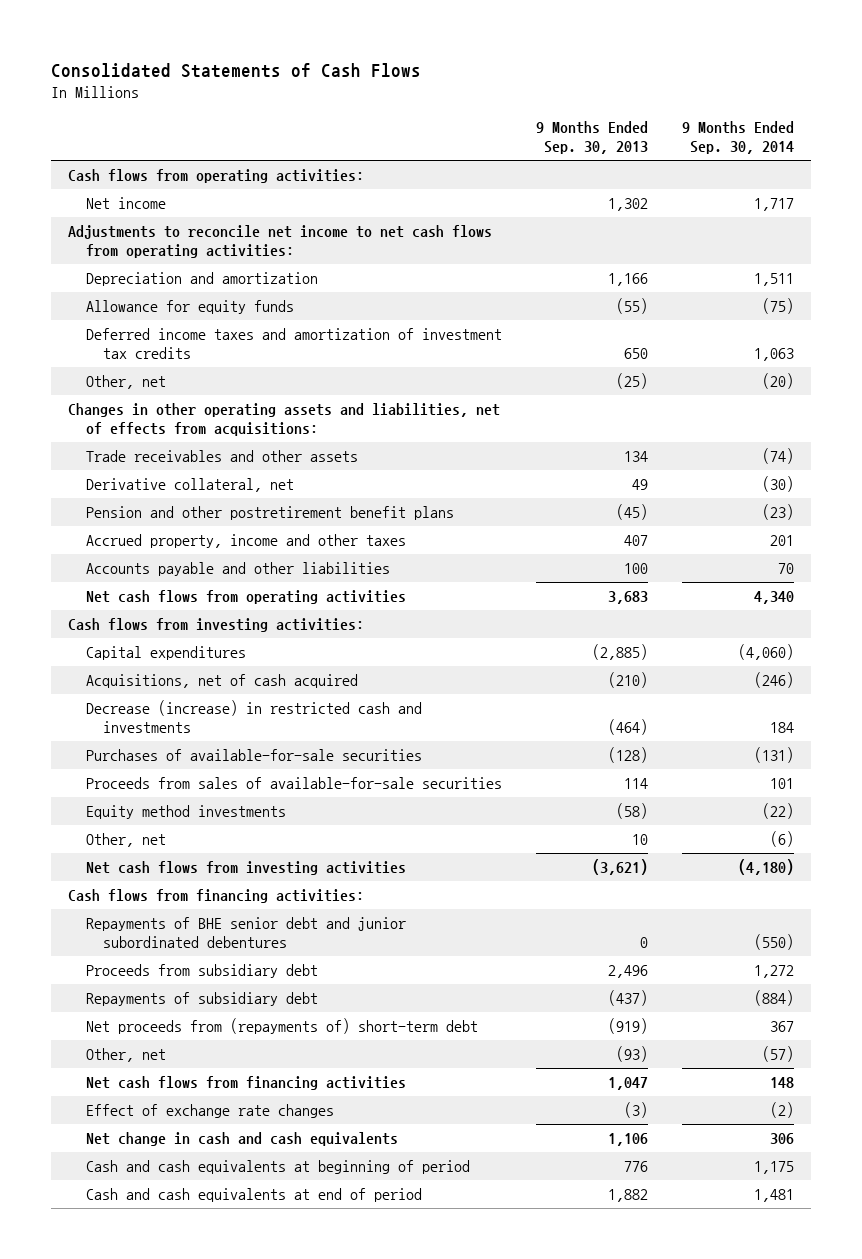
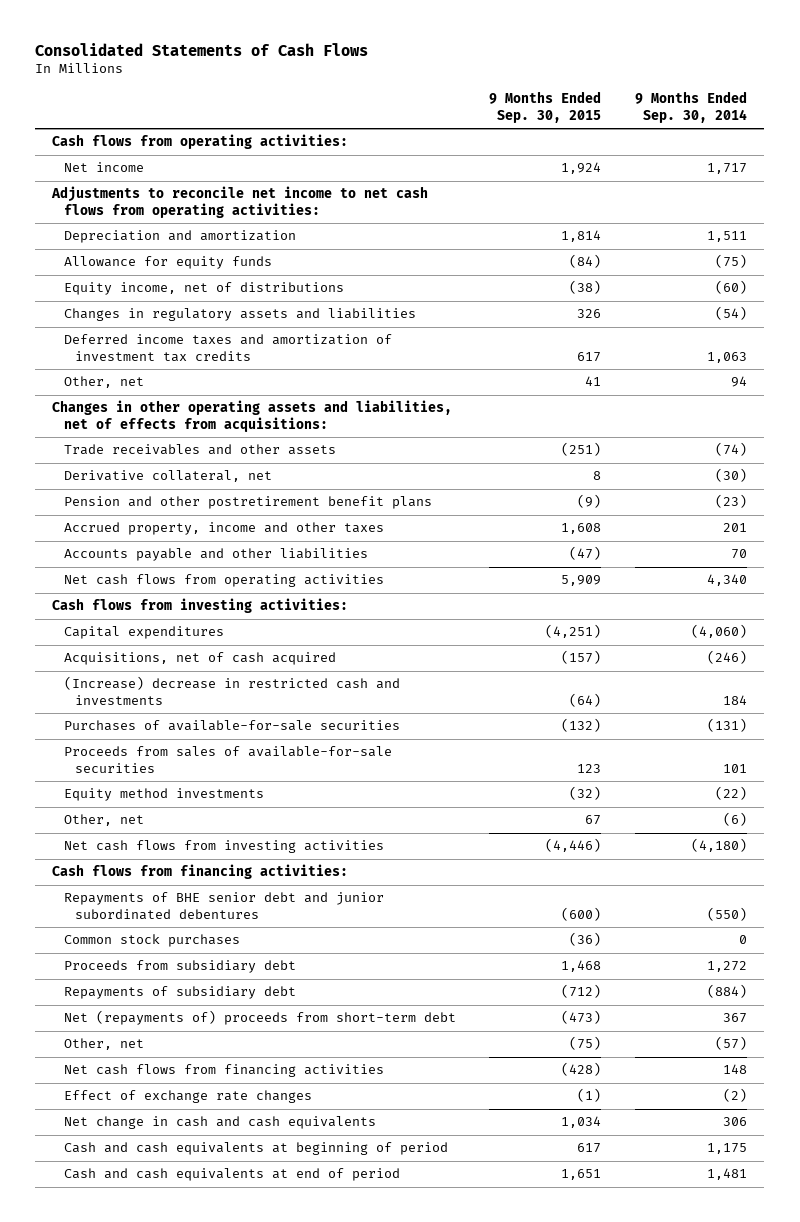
- | 9 Months Ended Sep. 30, 2013 | 9 Months Ended Sep. 30, 2014
+ | 9 Months Ended Sep. 30, 2015 | 9 Months Ended Sep. 30, 2014
+ Equity income, net of distributions | (38) | (60)
+ Changes in regulatory assets and liabilities | 326 | (54)
- Other, net | (25) | (20)
+ Other, net | 41 | 94
- Decrease (increase) in restricted cash and investments | (464) | 184
+ (Increase) decrease in restricted cash and investments | (64) | 184
+ Common stock purchases | (36) | 0
- Net proceeds from (repayments of) short-term debt | (919) | 367
+ Net (repayments of) proceeds from short-term debt | (473) | 367

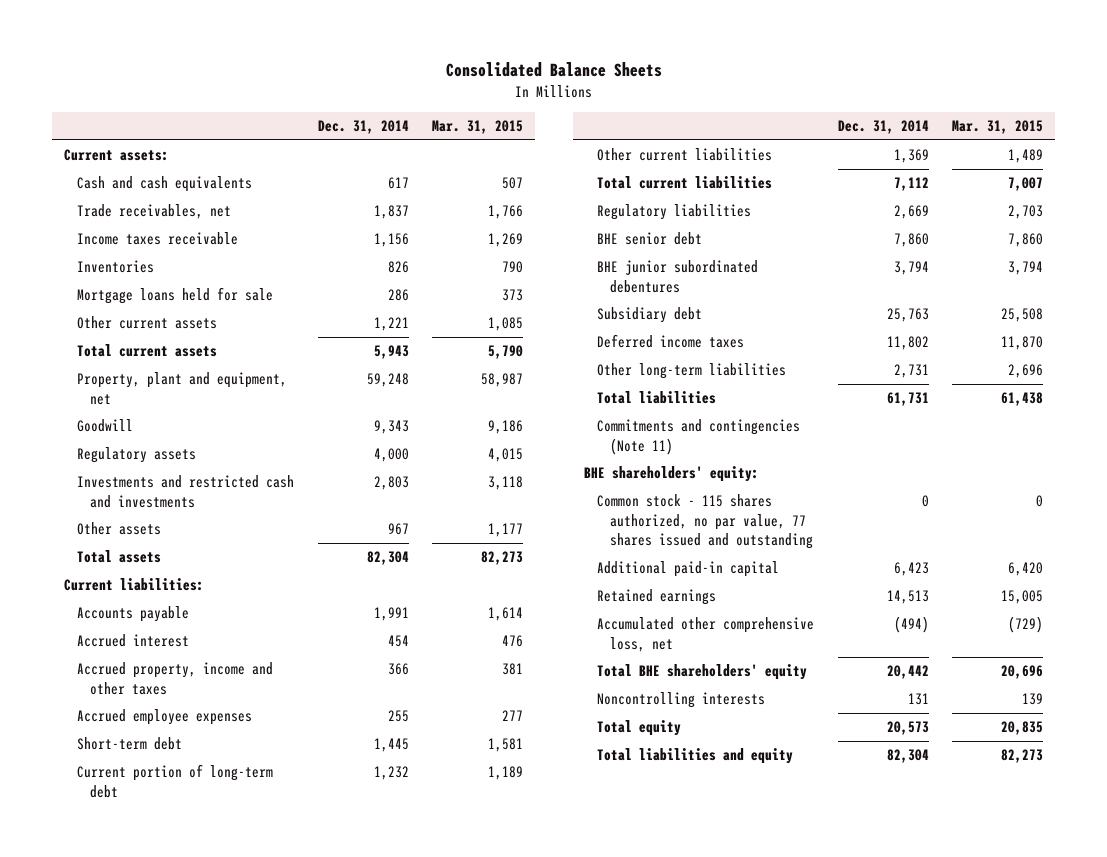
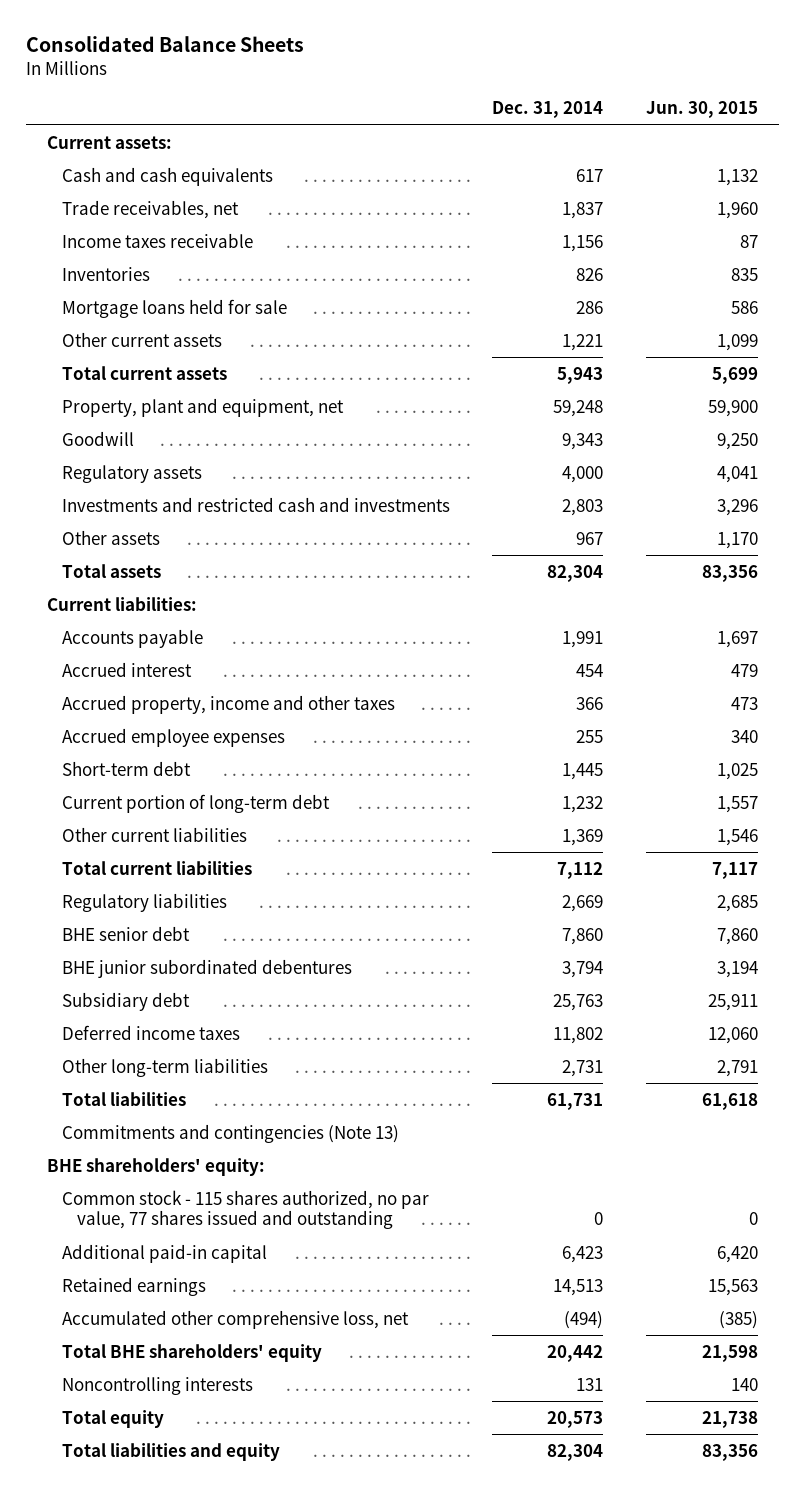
- | Dec. 31, 2014 | Mar. 31, 2015
+ | Dec. 31, 2014 | Jun. 30, 2015
- Commitments and contingencies (Note 11)
+ Commitments and contingencies (Note 13)

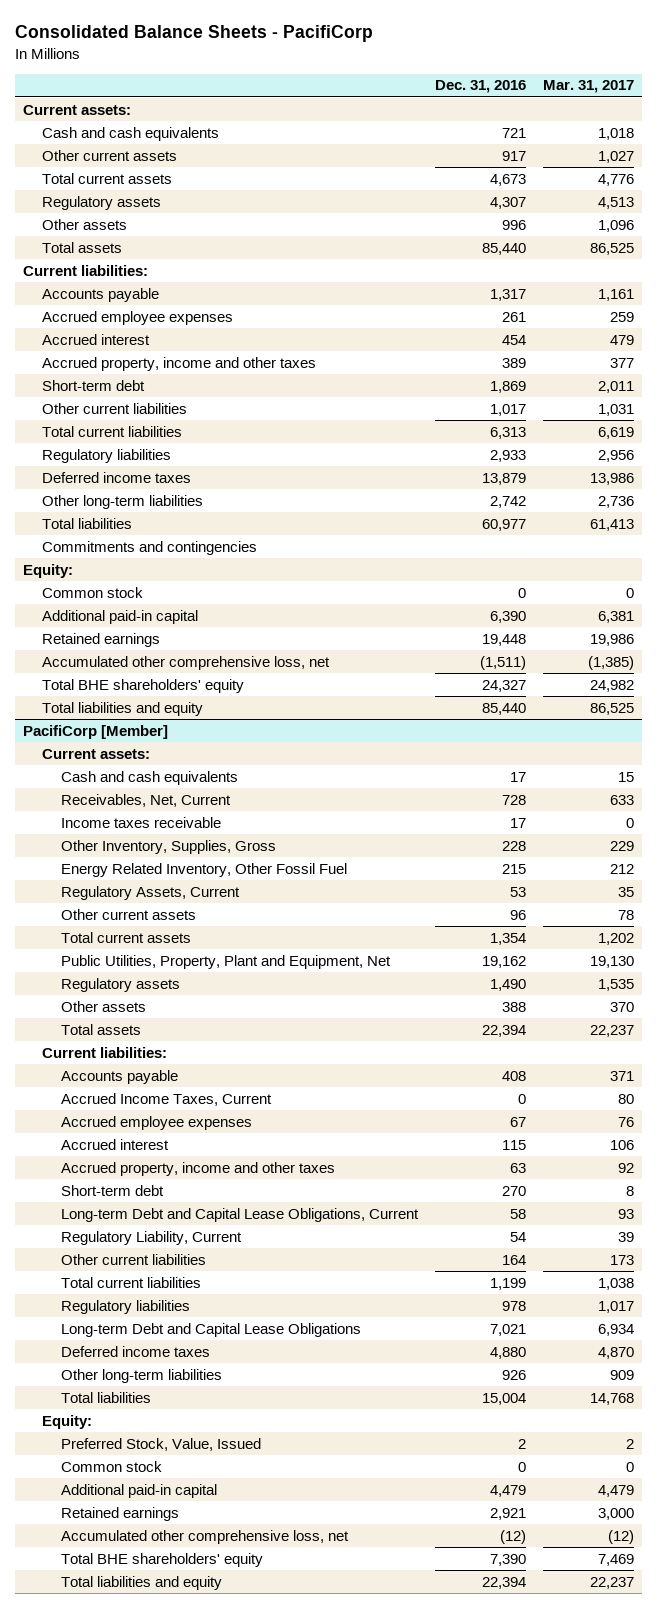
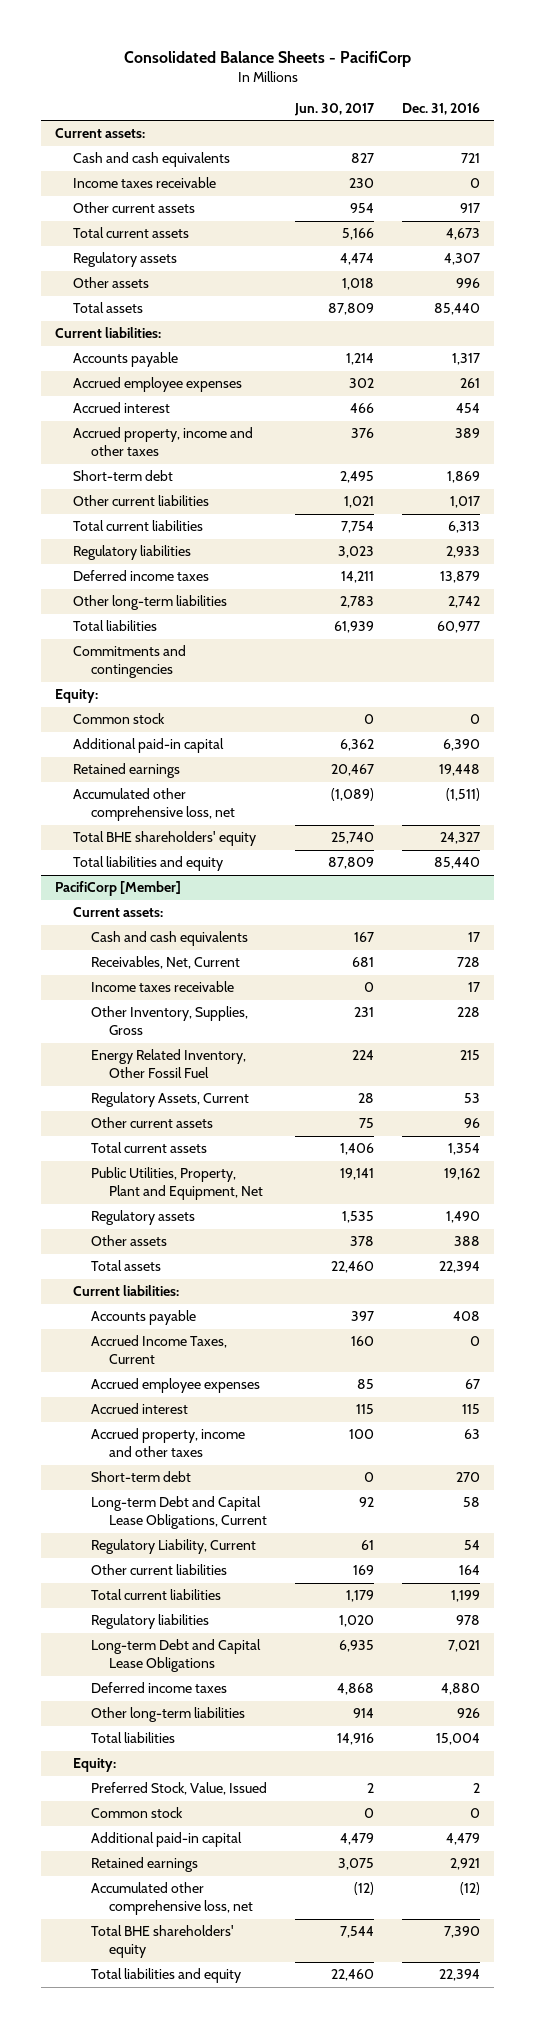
- | Dec. 31, 2016 | Mar. 31, 2017
+ | Jun. 30, 2017 | Dec. 31, 2016
+ Income taxes receivable | 230 | 0

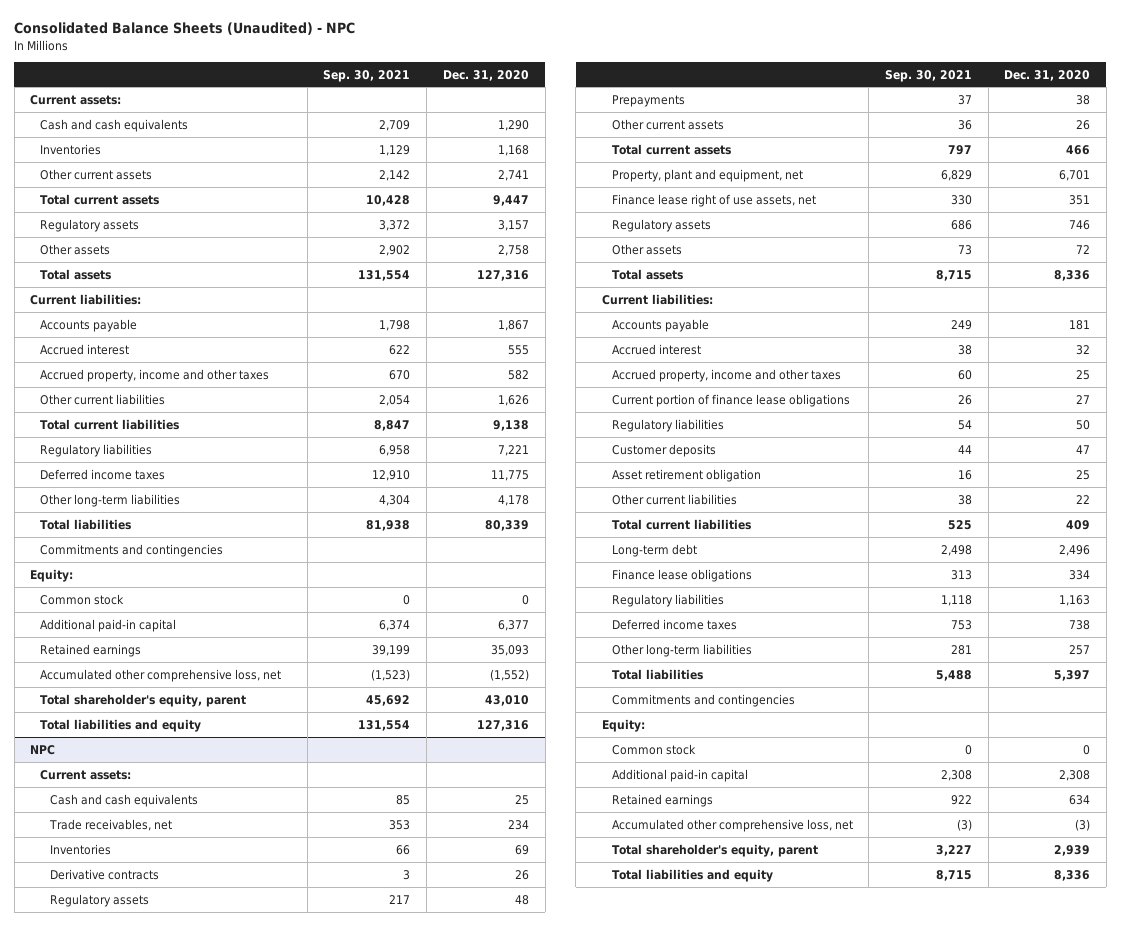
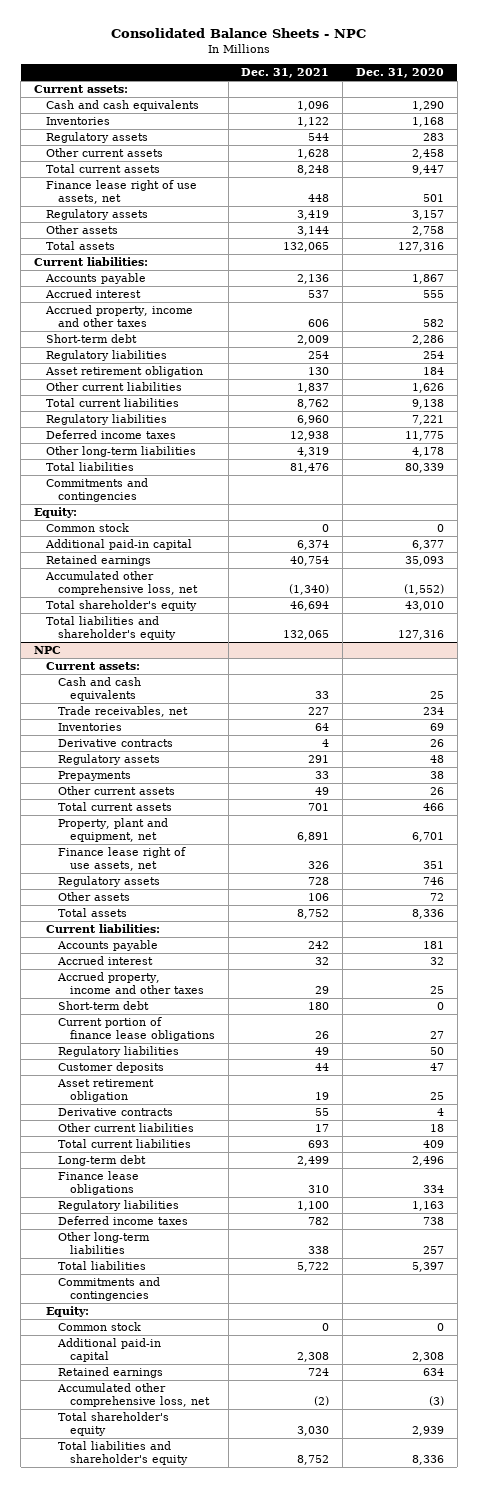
- Consolidated Balance Sheets (Unaudited) - NPC
+ Consolidated Balance Sheets - NPC
- | Sep. 30, 2021 | Dec. 31, 2020
+ | Dec. 31, 2021 | Dec. 31, 2020
- Other current assets | 2,142 | 2,741
+ Regulatory assets | 544 | 283
+ Other current assets | 1,628 | 2,458
+ Finance lease right of use assets, net | 448 | 501
+ Short-term debt | 2,009 | 2,286
+ Regulatory liabilities | 254 | 254
+ Asset retirement obligation | 130 | 184
- Total shareholder's equity, parent | 45,692 | 43,010
- Total liabilities and equity | 131,554 | 127,316
+ Total shareholder's equity | 46,694 | 43,010
+ Total liabilities and shareholder's equity | 132,065 | 127,316
@ NPC
+ Short-term debt | 180 | 0
- Other current liabilities | 38 | 22
+ Derivative contracts | 55 | 4
+ Other current liabilities | 17 | 18
- Total shareholder's equity, parent | 3,227 | 2,939
- Total liabilities and equity | 8,715 | 8,336
+ Total shareholder's equity | 3,030 | 2,939
+ Total liabilities and shareholder's equity | 8,752 | 8,336

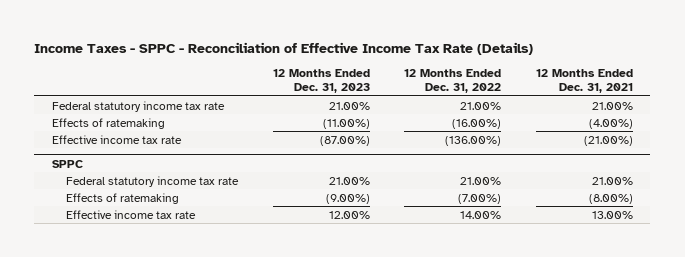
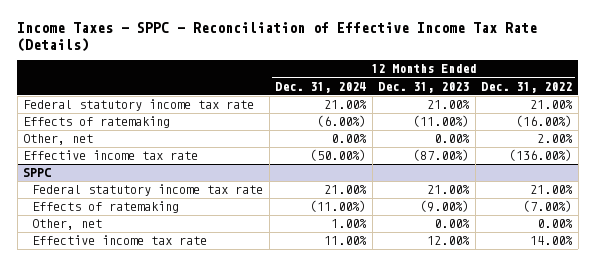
- | 12 Months Ended Dec. 31, 2023 | 12 Months Ended Dec. 31, 2022 | 12 Months Ended Dec. 31, 2021
+ | 12 Months Ended Dec. 31, 2024 | 12 Months Ended Dec. 31, 2023 | 12 Months Ended Dec. 31, 2022
+ Other, net | 0.00% | 0.00% | 2.00%
@ SPPC
+ Other, net | 1.00% | 0.00% | 0.00%

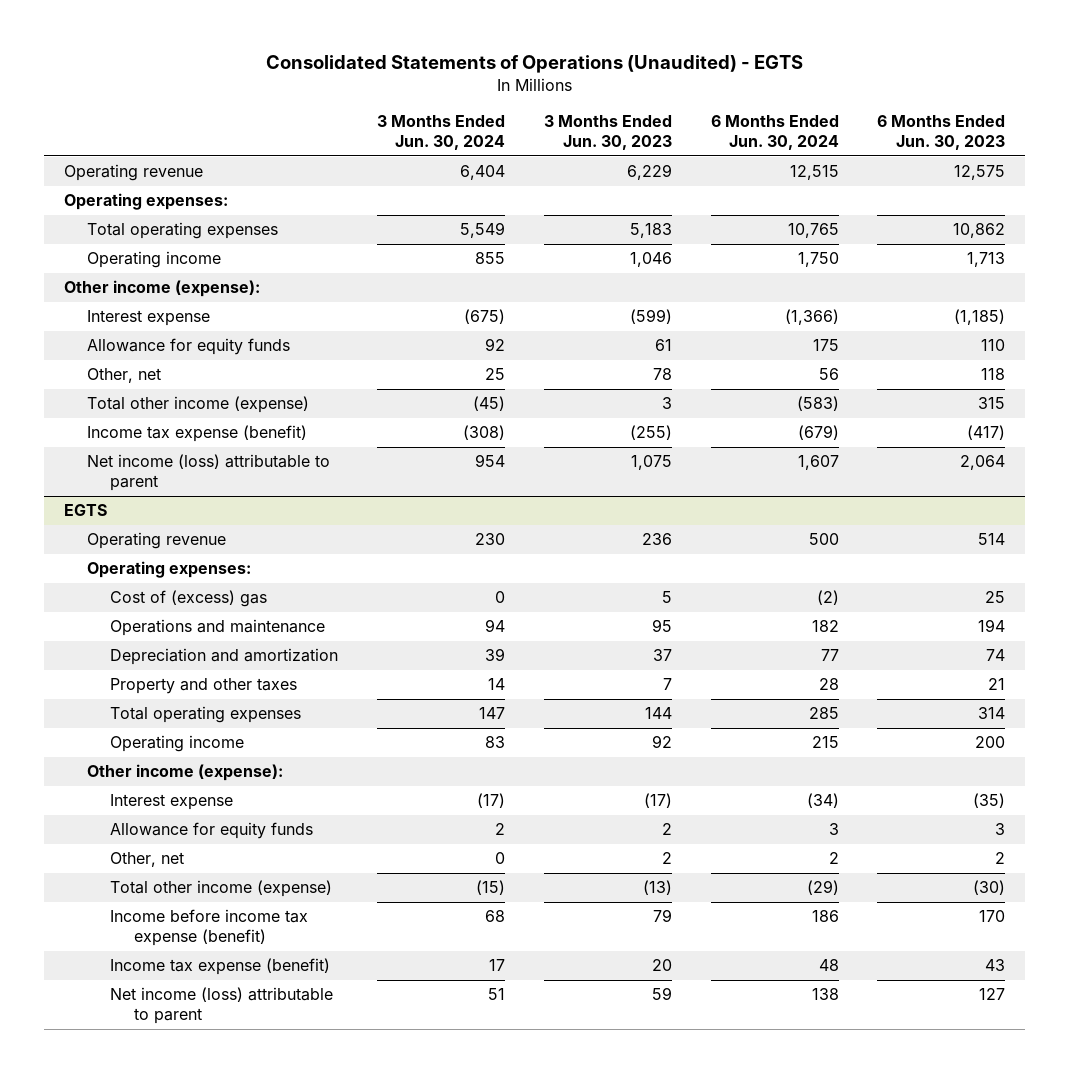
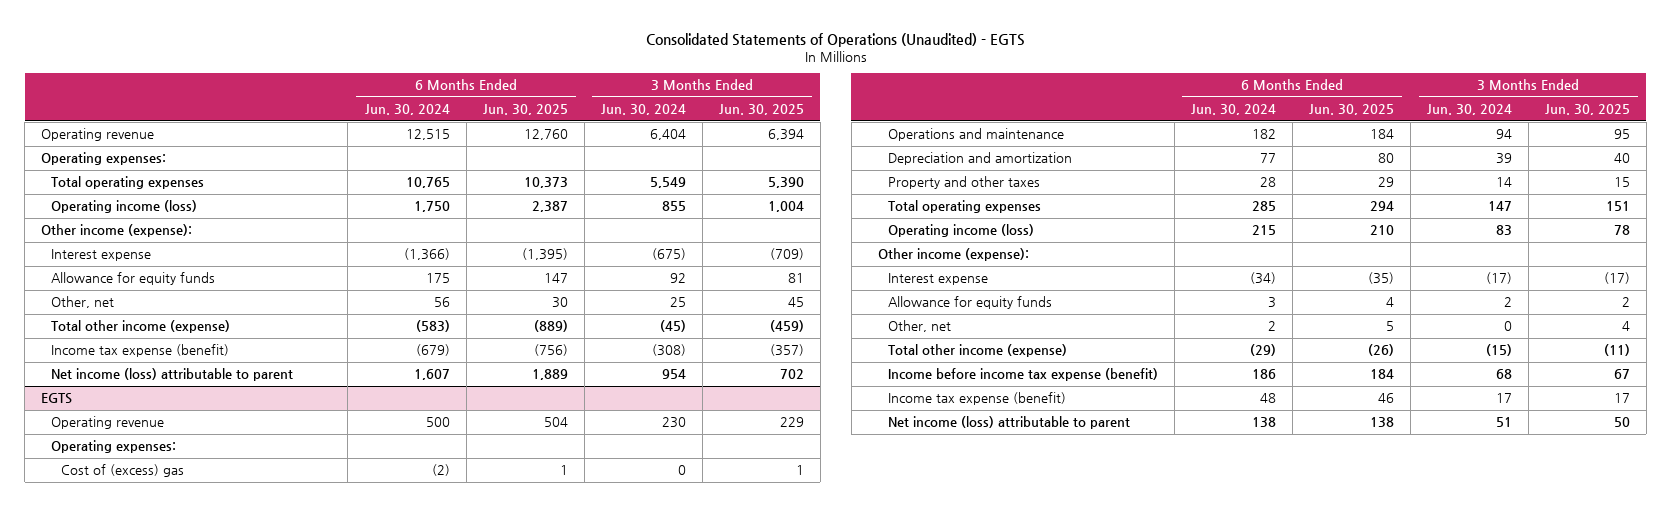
- | 3 Months Ended Jun. 30, 2024 | 3 Months Ended Jun. 30, 2023 | 6 Months Ended Jun. 30, 2024 | 6 Months Ended Jun. 30, 2023
+ | 6 Months Ended Jun. 30, 2024 | 6 Months Ended Jun. 30, 2025 | 3 Months Ended Jun. 30, 2024 | 3 Months Ended Jun. 30, 2025
- Operating income | 855 | 1,046 | 1,750 | 1,713
+ Operating income (loss) | 1,750 | 2,387 | 855 | 1,004
@ EGTS
- Operating income | 83 | 92 | 215 | 200
+ Operating income (loss) | 215 | 210 | 83 | 78

